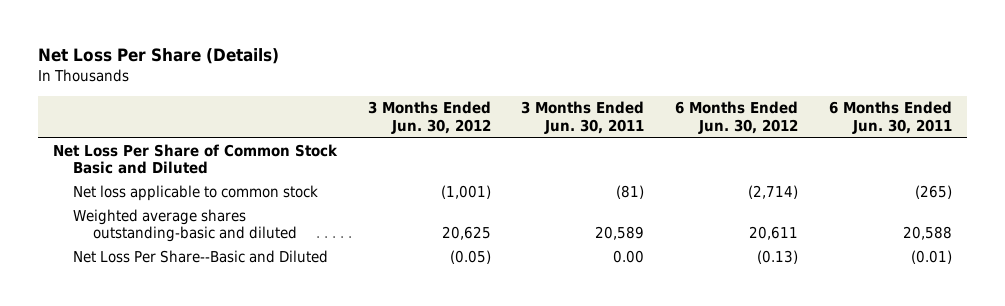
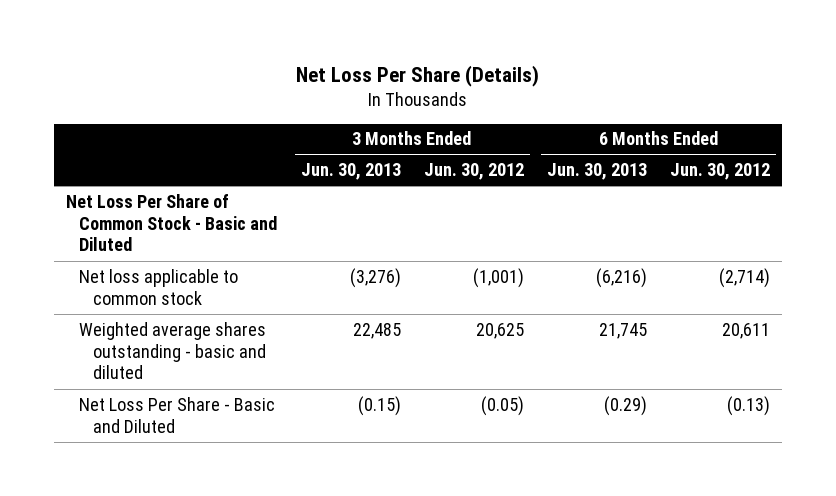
- | 3 Months Ended Jun. 30, 2012 | 3 Months Ended Jun. 30, 2011 | 6 Months Ended Jun. 30, 2012 | 6 Months Ended Jun. 30, 2011
+ | 3 Months Ended Jun. 30, 2013 | 3 Months Ended Jun. 30, 2012 | 6 Months Ended Jun. 30, 2013 | 6 Months Ended Jun. 30, 2012
- Net Loss Per Share of Common Stock Basic and Diluted
+ Net Loss Per Share of Common Stock - Basic and Diluted
- Weighted average shares outstanding-basic and diluted | 20,625 | 20,589 | 20,611 | 20,588
- Net Loss Per Share--Basic and Diluted | (0.05) | 0.00 | (0.13) | (0.01)
+ Weighted average shares outstanding - basic and diluted | 22,485 | 20,625 | 21,745 | 20,611
+ Net Loss Per Share - Basic and Diluted | (0.15) | (0.05) | (0.29) | (0.13)

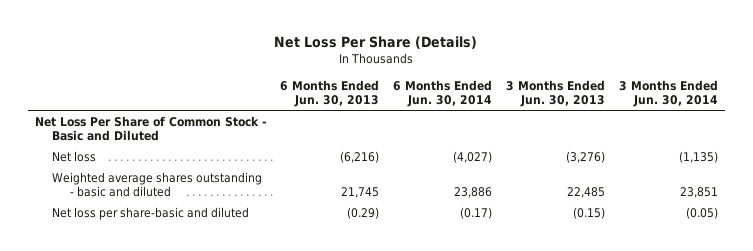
- | 3 Months Ended Jun. 30, 2013 | 3 Months Ended Jun. 30, 2012 | 6 Months Ended Jun. 30, 2013 | 6 Months Ended Jun. 30, 2012
+ | 6 Months Ended Jun. 30, 2013 | 6 Months Ended Jun. 30, 2014 | 3 Months Ended Jun. 30, 2013 | 3 Months Ended Jun. 30, 2014
- Net loss applicable to common stock | (3,276) | (1,001) | (6,216) | (2,714)
+ Net loss | (6,216) | (4,027) | (3,276) | (1,135)
- Net Loss Per Share - Basic and Diluted | (0.15) | (0.05) | (0.29) | (0.13)
+ Net loss per share-basic and diluted | (0.29) | (0.17) | (0.15) | (0.05)

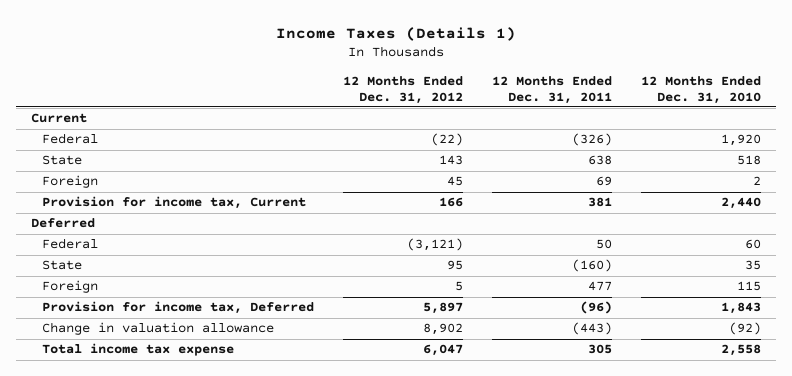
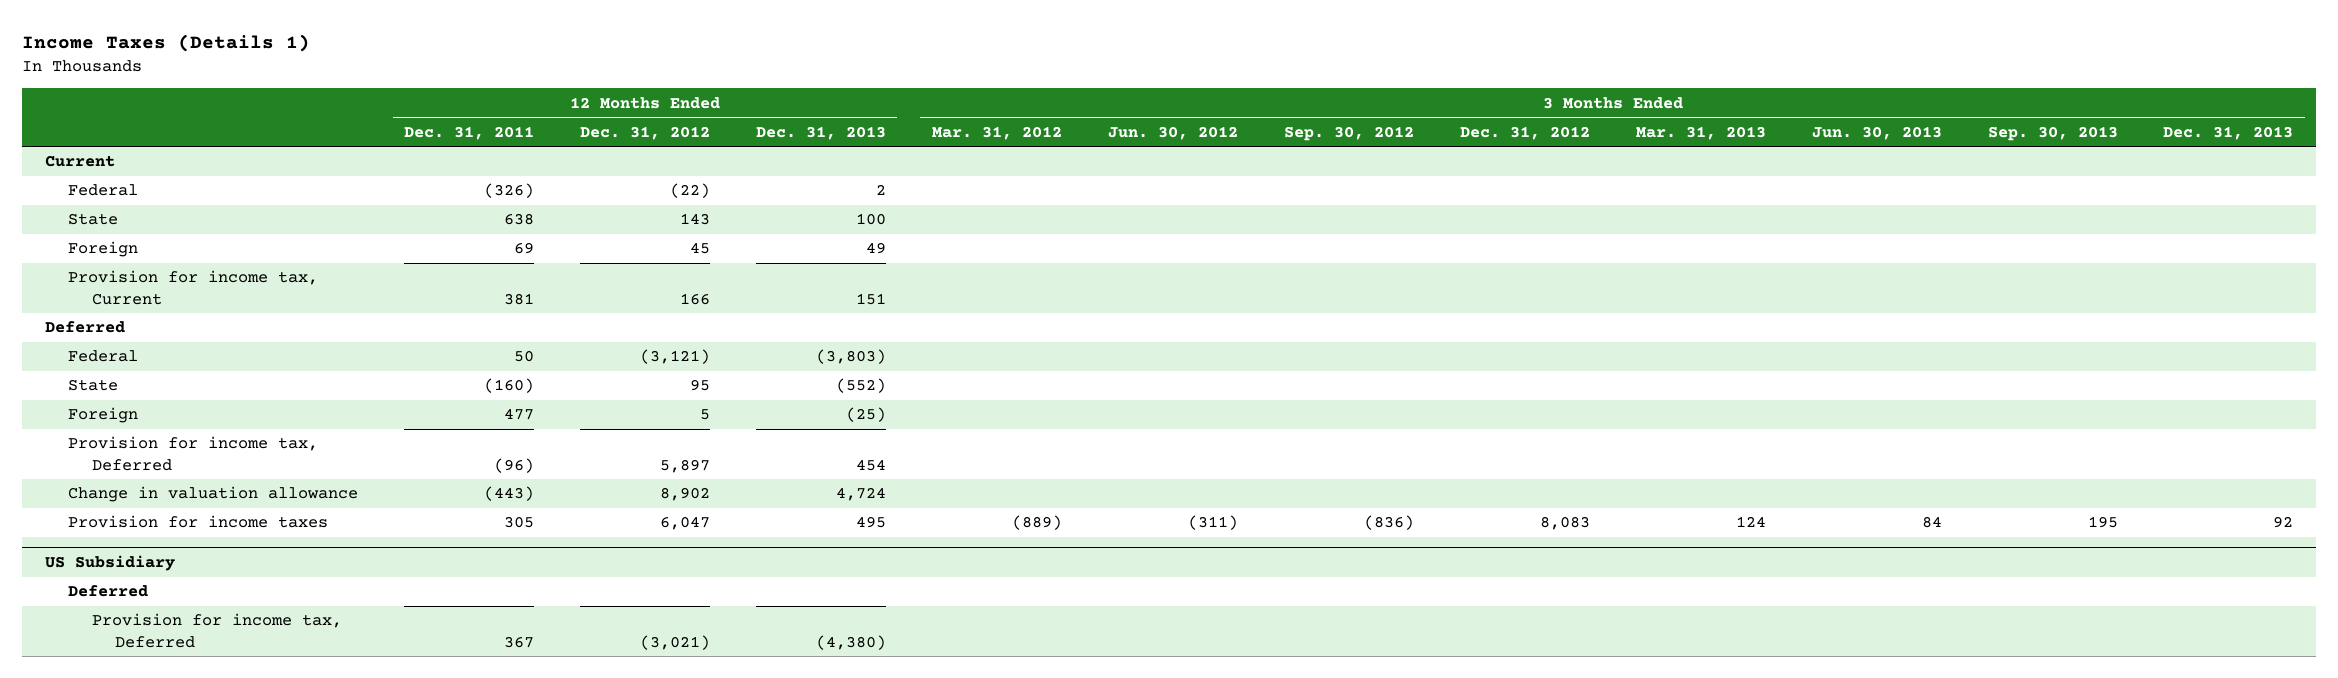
- | 12 Months Ended Dec. 31, 2012 | 12 Months Ended Dec. 31, 2011 | 12 Months Ended Dec. 31, 2010
+ | 12 Months Ended Dec. 31, 2011 | 12 Months Ended Dec. 31, 2012 | 12 Months Ended Dec. 31, 2013 | 3 Months Ended Mar. 31, 2012 | 3 Months Ended Jun. 30, 2012 | 3 Months Ended Sep. 30, 2012 | 3 Months Ended Dec. 31, 2012 | 3 Months Ended Mar. 31, 2013 | 3 Months Ended Jun. 30, 2013 | 3 Months Ended Sep. 30, 2013 | 3 Months Ended Dec. 31, 2013
- Total income tax expense | 6,047 | 305 | 2,558
+ Provision for income taxes | 305 | 6,047 | 495 | (889) | (311) | (836) | 8,083 | 124 | 84 | 195 | 92
+ US Subsidiary
+ Deferred
+ Provision for income tax, Deferred | 367 | (3,021) | (4,380) | | | | | | | |

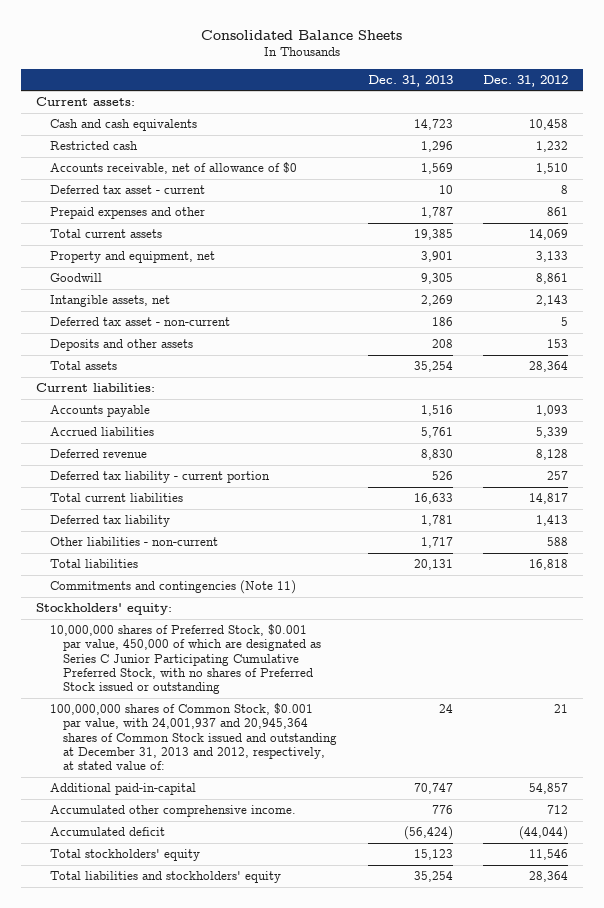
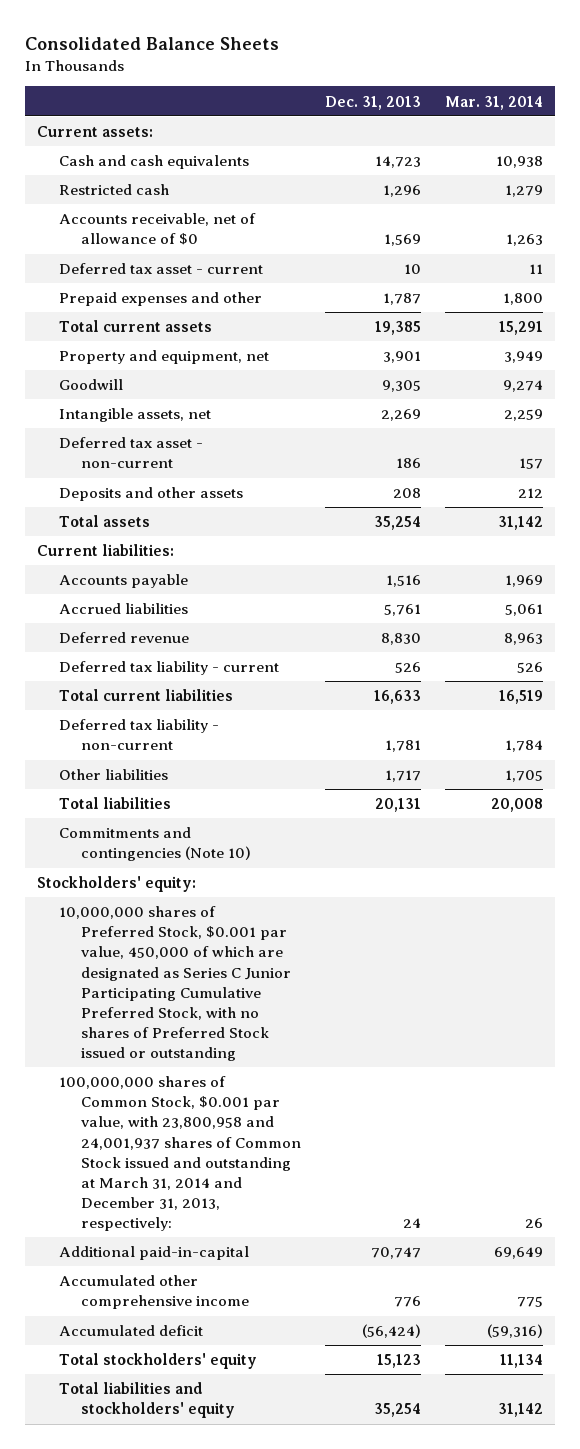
- | Dec. 31, 2013 | Dec. 31, 2012
+ | Dec. 31, 2013 | Mar. 31, 2014
- Deferred tax liability - current portion | 526 | 257
+ Deferred tax liability - current | 526 | 526
- Deferred tax liability | 1,781 | 1,413
- Other liabilities - non-current | 1,717 | 588
+ Deferred tax liability - non-current | 1,781 | 1,784
+ Other liabilities | 1,717 | 1,705
- Commitments and contingencies (Note 11)
+ Commitments and contingencies (Note 10)
- 100,000,000 shares of Common Stock, $0.001 par value, with 24,001,937 and 20,945,364 shares of Common Stock issued and outstanding at December 31, 2013 and 2012, respectively, at stated value of: | 24 | 21
+ 100,000,000 shares of Common Stock, $0.001 par value, with 23,800,958 and 24,001,937 shares of Common Stock issued and outstanding at March 31, 2014 and December 31, 2013, respectively: | 24 | 26
- Accumulated other comprehensive income. | 776 | 712
+ Accumulated other comprehensive income | 776 | 775

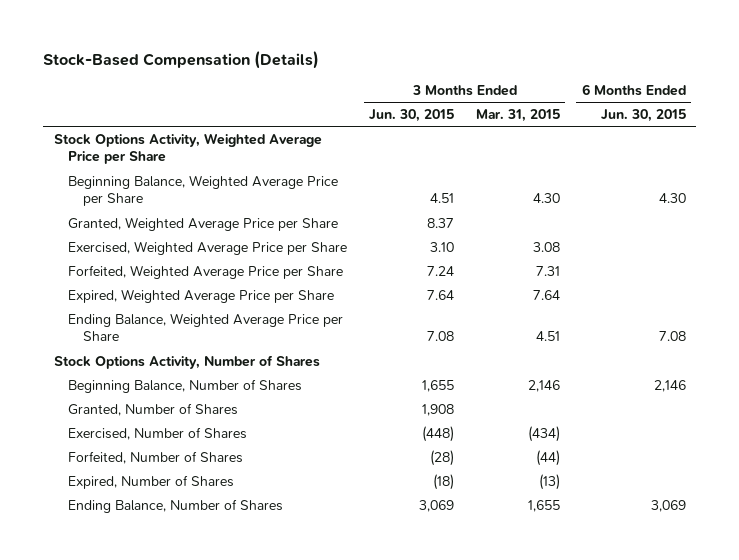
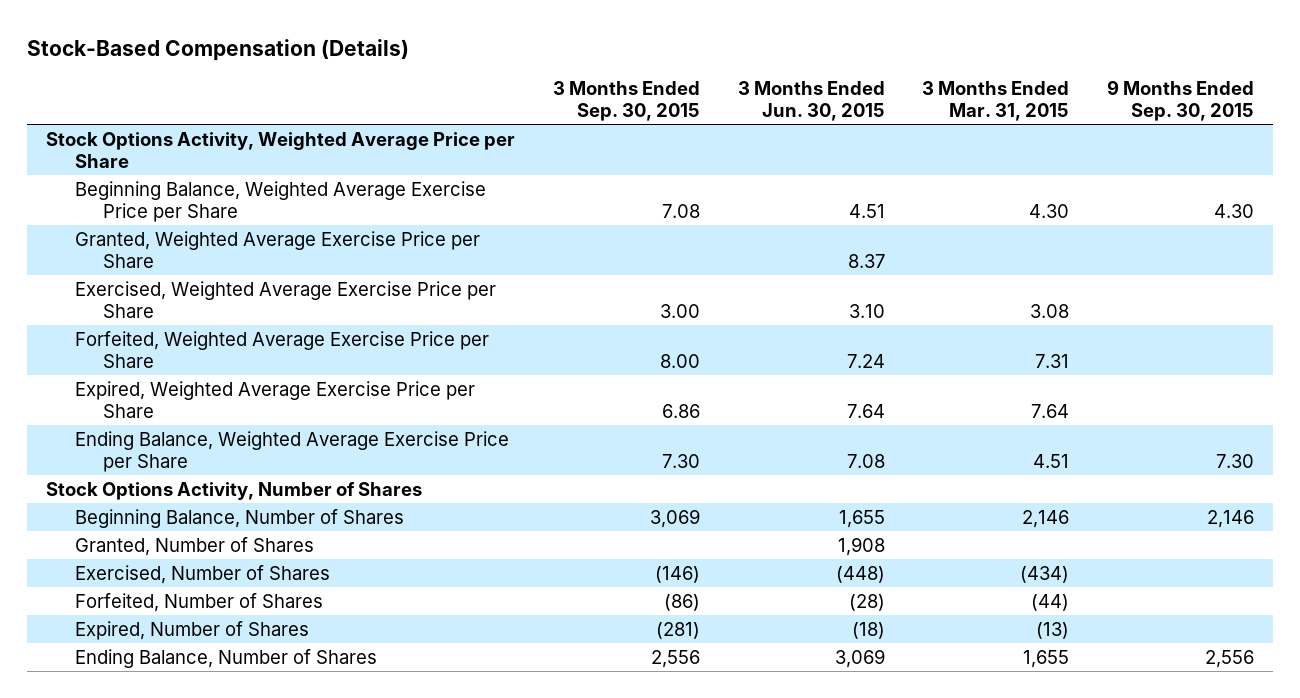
- | 3 Months Ended Jun. 30, 2015 | 3 Months Ended Mar. 31, 2015 | 6 Months Ended Jun. 30, 2015
+ | 3 Months Ended Sep. 30, 2015 | 3 Months Ended Jun. 30, 2015 | 3 Months Ended Mar. 31, 2015 | 9 Months Ended Sep. 30, 2015
- Beginning Balance, Weighted Average Price per Share | 4.51 | 4.30 | 4.30
- Granted, Weighted Average Price per Share | 8.37 | |
- Exercised, Weighted Average Price per Share | 3.10 | 3.08 |
- Forfeited, Weighted Average Price per Share | 7.24 | 7.31 |
- Expired, Weighted Average Price per Share | 7.64 | 7.64 |
- Ending Balance, Weighted Average Price per Share | 7.08 | 4.51 | 7.08
+ Beginning Balance, Weighted Average Exercise Price per Share | 7.08 | 4.51 | 4.30 | 4.30
+ Granted, Weighted Average Exercise Price per Share | | 8.37 | |
+ Exercised, Weighted Average Exercise Price per Share | 3.00 | 3.10 | 3.08 |
+ Forfeited, Weighted Average Exercise Price per Share | 8.00 | 7.24 | 7.31 |
+ Expired, Weighted Average Exercise Price per Share | 6.86 | 7.64 | 7.64 |
+ Ending Balance, Weighted Average Exercise Price per Share | 7.30 | 7.08 | 4.51 | 7.30

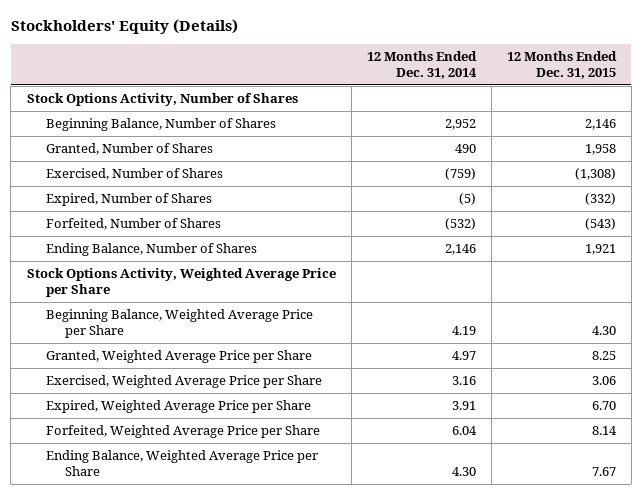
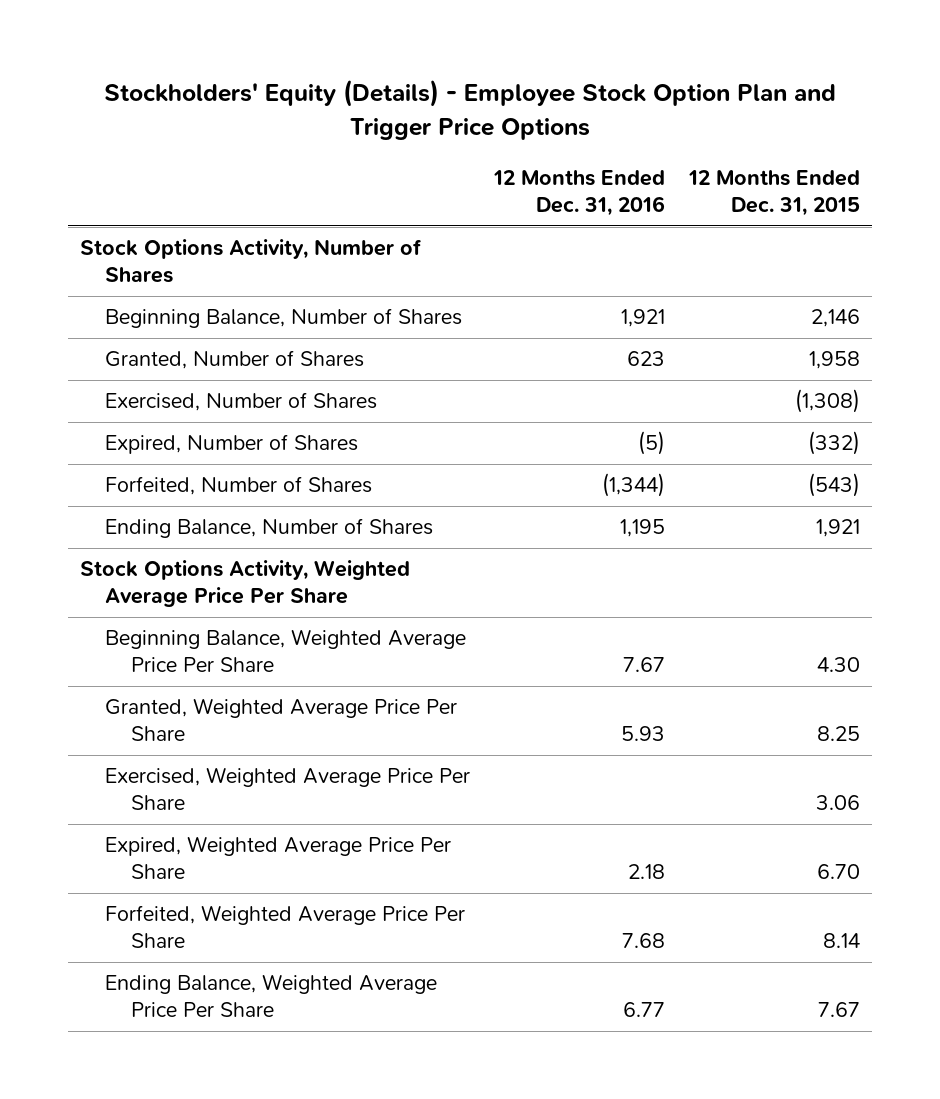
- Stockholders' Equity (Details)
+ Stockholders' Equity (Details) - Employee Stock Option Plan and Trigger Price Options
- | 12 Months Ended Dec. 31, 2014 | 12 Months Ended Dec. 31, 2015
+ | 12 Months Ended Dec. 31, 2016 | 12 Months Ended Dec. 31, 2015
- Stock Options Activity, Weighted Average Price per Share
- Beginning Balance, Weighted Average Price per Share | 4.19 | 4.30
- Granted, Weighted Average Price per Share | 4.97 | 8.25
- Exercised, Weighted Average Price per Share | 3.16 | 3.06
- Expired, Weighted Average Price per Share | 3.91 | 6.70
- Forfeited, Weighted Average Price per Share | 6.04 | 8.14
- Ending Balance, Weighted Average Price per Share | 4.30 | 7.67
+ Stock Options Activity, Weighted Average Price Per Share
+ Beginning Balance, Weighted Average Price Per Share | 7.67 | 4.30
+ Granted, Weighted Average Price Per Share | 5.93 | 8.25
+ Exercised, Weighted Average Price Per Share | | 3.06
+ Expired, Weighted Average Price Per Share | 2.18 | 6.70
+ Forfeited, Weighted Average Price Per Share | 7.68 | 8.14
+ Ending Balance, Weighted Average Price Per Share | 6.77 | 7.67

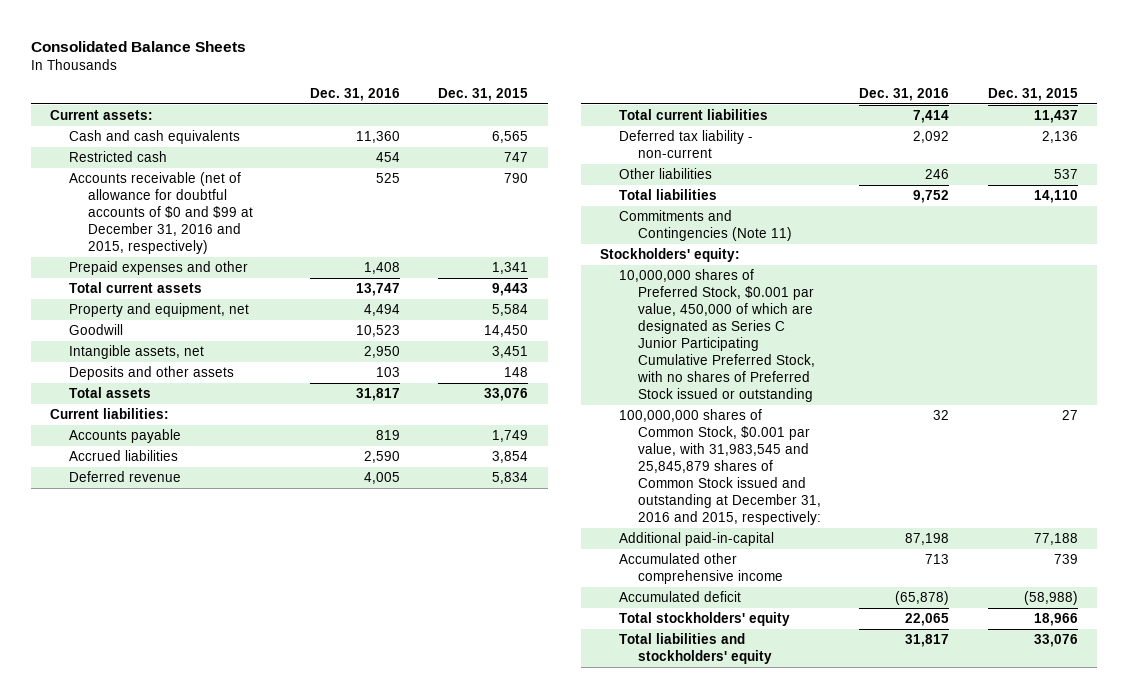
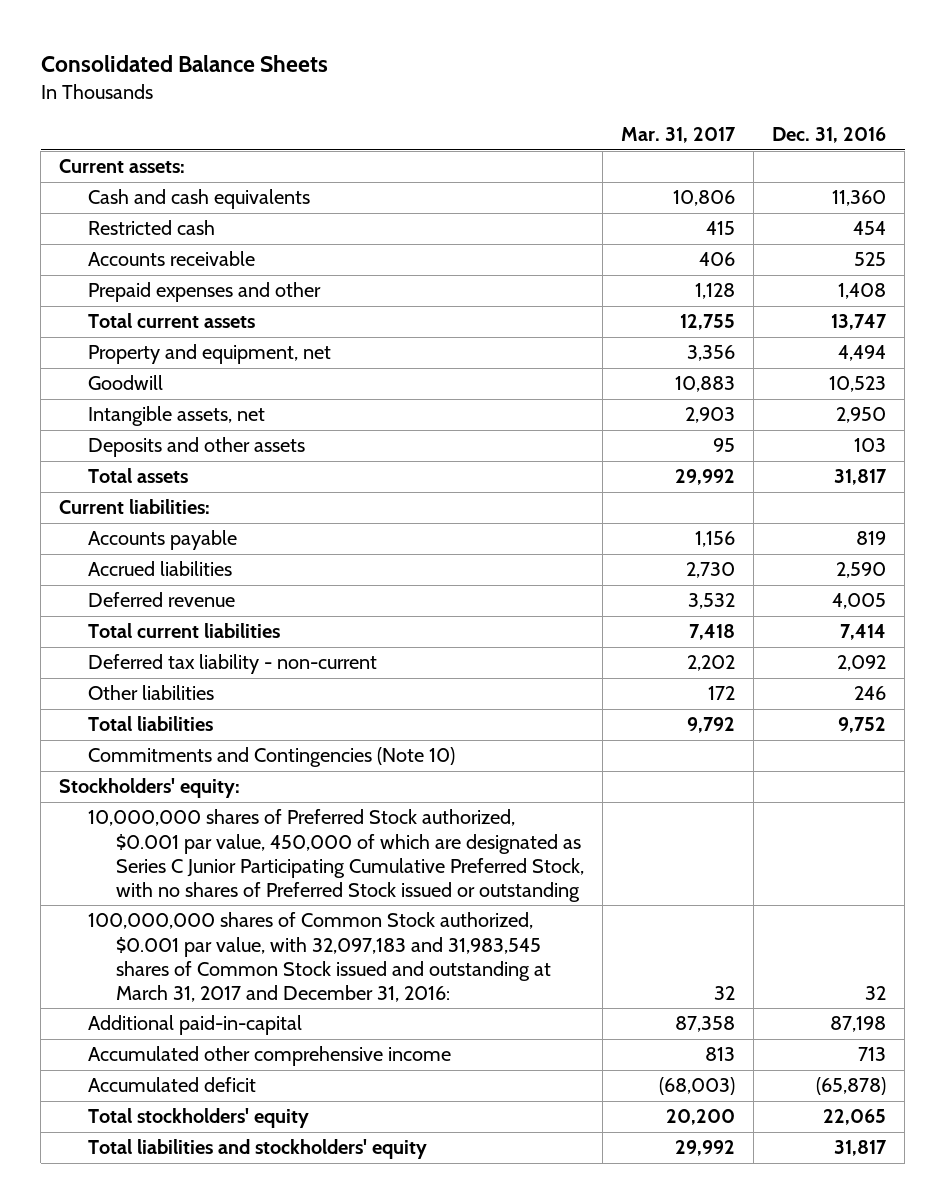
- | Dec. 31, 2016 | Dec. 31, 2015
+ | Mar. 31, 2017 | Dec. 31, 2016
- Accounts receivable (net of allowance for doubtful accounts of $0 and $99 at December 31, 2016 and 2015, respectively) | 525 | 790
+ Accounts receivable | 406 | 525
- Commitments and Contingencies (Note 11)
+ Commitments and Contingencies (Note 10)
- 10,000,000 shares of Preferred Stock, $0.001 par value, 450,000 of which are designated as Series C Junior Participating Cumulative Preferred Stock, with no shares of Preferred Stock issued or outstanding
- 100,000,000 shares of Common Stock, $0.001 par value, with 31,983,545 and 25,845,879 shares of Common Stock issued and outstanding at December 31, 2016 and 2015, respectively: | 32 | 27
+ 10,000,000 shares of Preferred Stock authorized, $0.001 par value, 450,000 of which are designated as Series C Junior Participating Cumulative Preferred Stock, with no shares of Preferred Stock issued or outstanding
+ 100,000,000 shares of Common Stock authorized, $0.001 par value, with 32,097,183 and 31,983,545 shares of Common Stock issued and outstanding at March 31, 2017 and December 31, 2016: | 32 | 32

